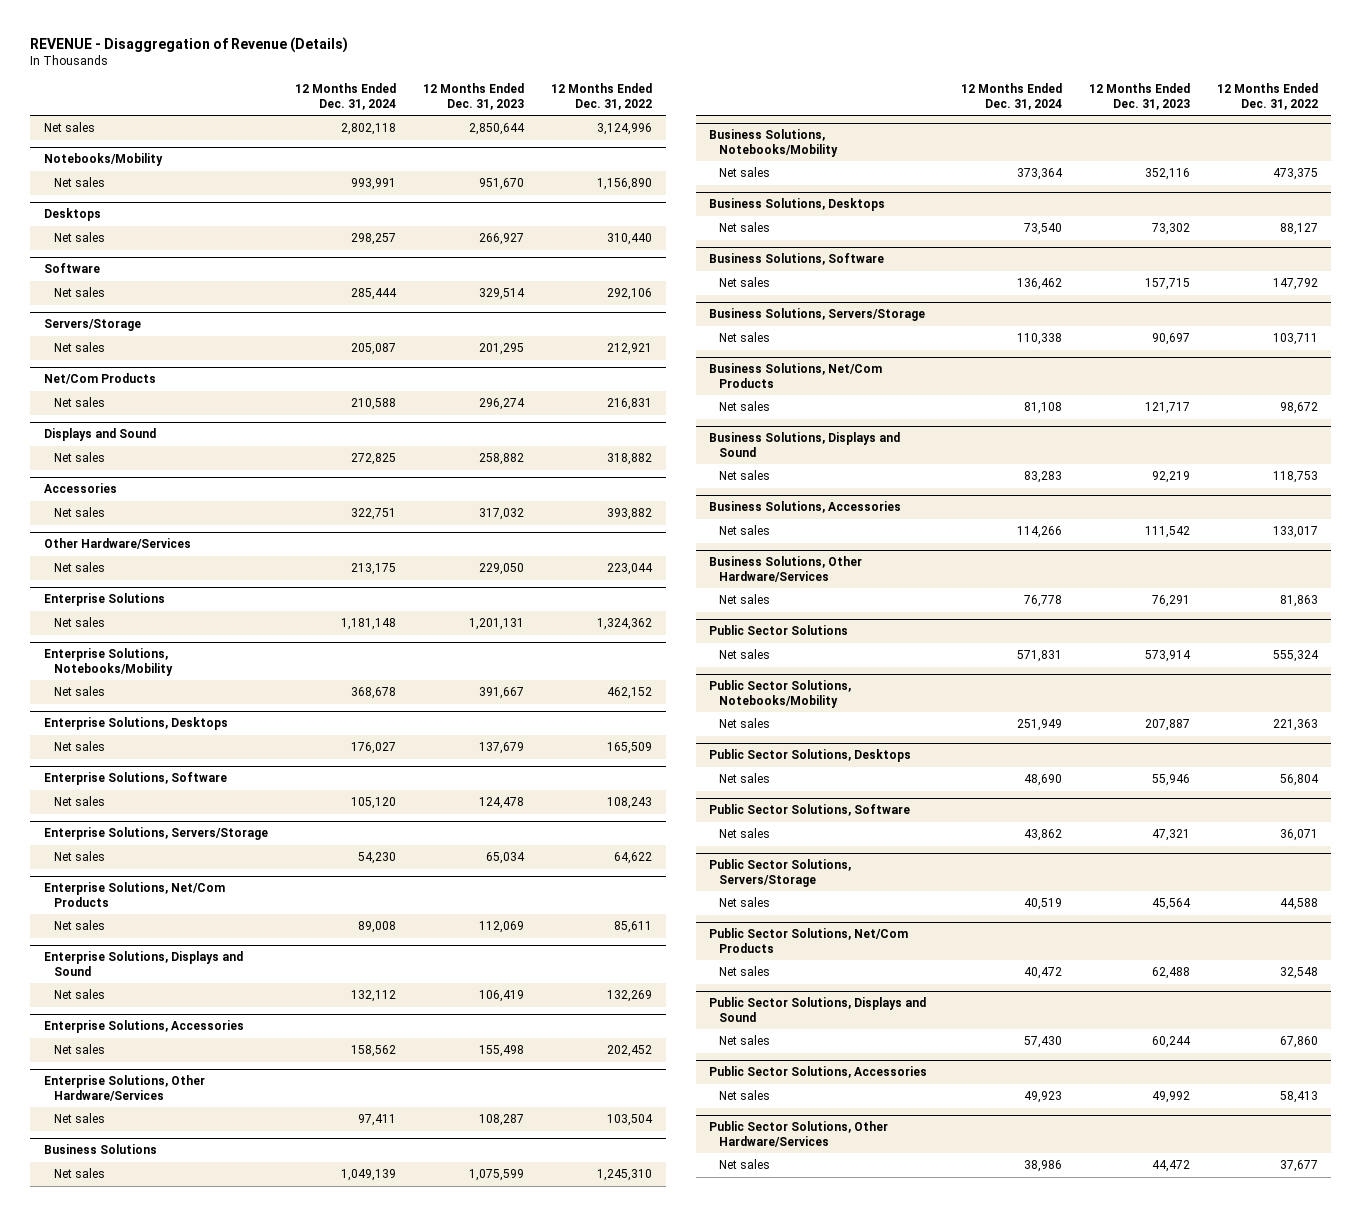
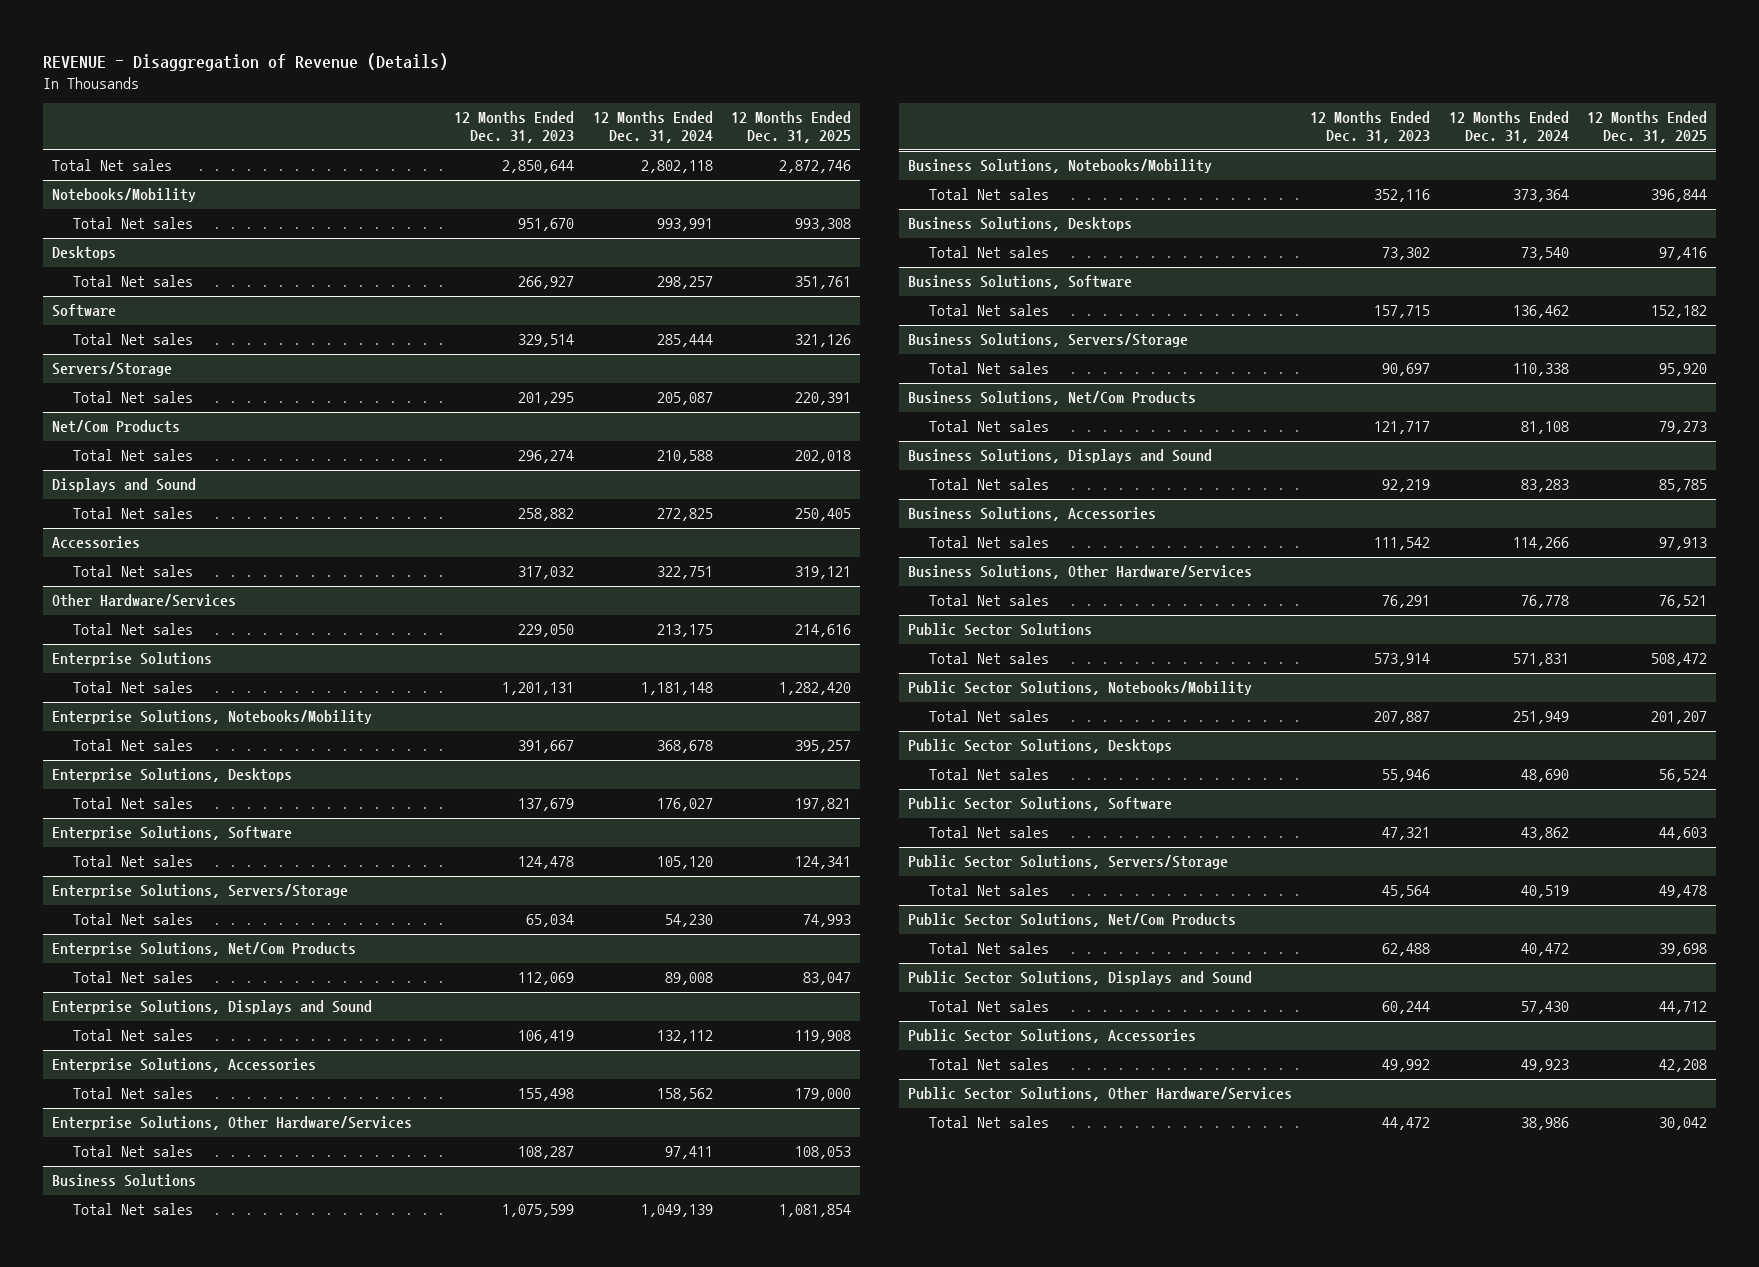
- | 12 Months Ended Dec. 31, 2024 | 12 Months Ended Dec. 31, 2023 | 12 Months Ended Dec. 31, 2022
+ | 12 Months Ended Dec. 31, 2023 | 12 Months Ended Dec. 31, 2024 | 12 Months Ended Dec. 31, 2025
- Net sales | 2,802,118 | 2,850,644 | 3,124,996
+ Total Net sales | 2,850,644 | 2,802,118 | 2,872,746
@ Notebooks/Mobility
- Net sales | 993,991 | 951,670 | 1,156,890
+ Total Net sales | 951,670 | 993,991 | 993,308
@ Desktops
- Net sales | 298,257 | 266,927 | 310,440
+ Total Net sales | 266,927 | 298,257 | 351,761
@ Software
- Net sales | 285,444 | 329,514 | 292,106
+ Total Net sales | 329,514 | 285,444 | 321,126
@ Servers/Storage
- Net sales | 205,087 | 201,295 | 212,921
+ Total Net sales | 201,295 | 205,087 | 220,391
@ Net/Com Products
- Net sales | 210,588 | 296,274 | 216,831
+ Total Net sales | 296,274 | 210,588 | 202,018
@ Displays and Sound
- Net sales | 272,825 | 258,882 | 318,882
+ Total Net sales | 258,882 | 272,825 | 250,405
@ Accessories
- Net sales | 322,751 | 317,032 | 393,882
+ Total Net sales | 317,032 | 322,751 | 319,121
@ Other Hardware/Services
- Net sales | 213,175 | 229,050 | 223,044
+ Total Net sales | 229,050 | 213,175 | 214,616
@ Enterprise Solutions
- Net sales | 1,181,148 | 1,201,131 | 1,324,362
+ Total Net sales | 1,201,131 | 1,181,148 | 1,282,420
@ Enterprise Solutions, Notebooks/Mobility
- Net sales | 368,678 | 391,667 | 462,152
+ Total Net sales | 391,667 | 368,678 | 395,257
@ Enterprise Solutions, Desktops
- Net sales | 176,027 | 137,679 | 165,509
+ Total Net sales | 137,679 | 176,027 | 197,821
@ Enterprise Solutions, Software
- Net sales | 105,120 | 124,478 | 108,243
+ Total Net sales | 124,478 | 105,120 | 124,341
@ Enterprise Solutions, Servers/Storage
- Net sales | 54,230 | 65,034 | 64,622
+ Total Net sales | 65,034 | 54,230 | 74,993
@ Enterprise Solutions, Net/Com Products
- Net sales | 89,008 | 112,069 | 85,611
+ Total Net sales | 112,069 | 89,008 | 83,047
@ Enterprise Solutions, Displays and Sound
- Net sales | 132,112 | 106,419 | 132,269
+ Total Net sales | 106,419 | 132,112 | 119,908
@ Enterprise Solutions, Accessories
- Net sales | 158,562 | 155,498 | 202,452
+ Total Net sales | 155,498 | 158,562 | 179,000
@ Enterprise Solutions, Other Hardware/Services
- Net sales | 97,411 | 108,287 | 103,504
+ Total Net sales | 108,287 | 97,411 | 108,053
@ Business Solutions
- Net sales | 1,049,139 | 1,075,599 | 1,245,310
+ Total Net sales | 1,075,599 | 1,049,139 | 1,081,854
@ Business Solutions, Notebooks/Mobility
- Net sales | 373,364 | 352,116 | 473,375
+ Total Net sales | 352,116 | 373,364 | 396,844
@ Business Solutions, Desktops
- Net sales | 73,540 | 73,302 | 88,127
+ Total Net sales | 73,302 | 73,540 | 97,416
@ Business Solutions, Software
- Net sales | 136,462 | 157,715 | 147,792
+ Total Net sales | 157,715 | 136,462 | 152,182
@ Business Solutions, Servers/Storage
- Net sales | 110,338 | 90,697 | 103,711
+ Total Net sales | 90,697 | 110,338 | 95,920
@ Business Solutions, Net/Com Products
- Net sales | 81,108 | 121,717 | 98,672
+ Total Net sales | 121,717 | 81,108 | 79,273
@ Business Solutions, Displays and Sound
- Net sales | 83,283 | 92,219 | 118,753
+ Total Net sales | 92,219 | 83,283 | 85,785
@ Business Solutions, Accessories
- Net sales | 114,266 | 111,542 | 133,017
+ Total Net sales | 111,542 | 114,266 | 97,913
@ Business Solutions, Other Hardware/Services
- Net sales | 76,778 | 76,291 | 81,863
+ Total Net sales | 76,291 | 76,778 | 76,521
@ Public Sector Solutions
- Net sales | 571,831 | 573,914 | 555,324
+ Total Net sales | 573,914 | 571,831 | 508,472
@ Public Sector Solutions, Notebooks/Mobility
- Net sales | 251,949 | 207,887 | 221,363
+ Total Net sales | 207,887 | 251,949 | 201,207
@ Public Sector Solutions, Desktops
- Net sales | 48,690 | 55,946 | 56,804
+ Total Net sales | 55,946 | 48,690 | 56,524
@ Public Sector Solutions, Software
- Net sales | 43,862 | 47,321 | 36,071
+ Total Net sales | 47,321 | 43,862 | 44,603
@ Public Sector Solutions, Servers/Storage
- Net sales | 40,519 | 45,564 | 44,588
+ Total Net sales | 45,564 | 40,519 | 49,478
@ Public Sector Solutions, Net/Com Products
- Net sales | 40,472 | 62,488 | 32,548
+ Total Net sales | 62,488 | 40,472 | 39,698
@ Public Sector Solutions, Displays and Sound
- Net sales | 57,430 | 60,244 | 67,860
+ Total Net sales | 60,244 | 57,430 | 44,712
@ Public Sector Solutions, Accessories
- Net sales | 49,923 | 49,992 | 58,413
+ Total Net sales | 49,992 | 49,923 | 42,208
@ Public Sector Solutions, Other Hardware/Services
- Net sales | 38,986 | 44,472 | 37,677
+ Total Net sales | 44,472 | 38,986 | 30,042

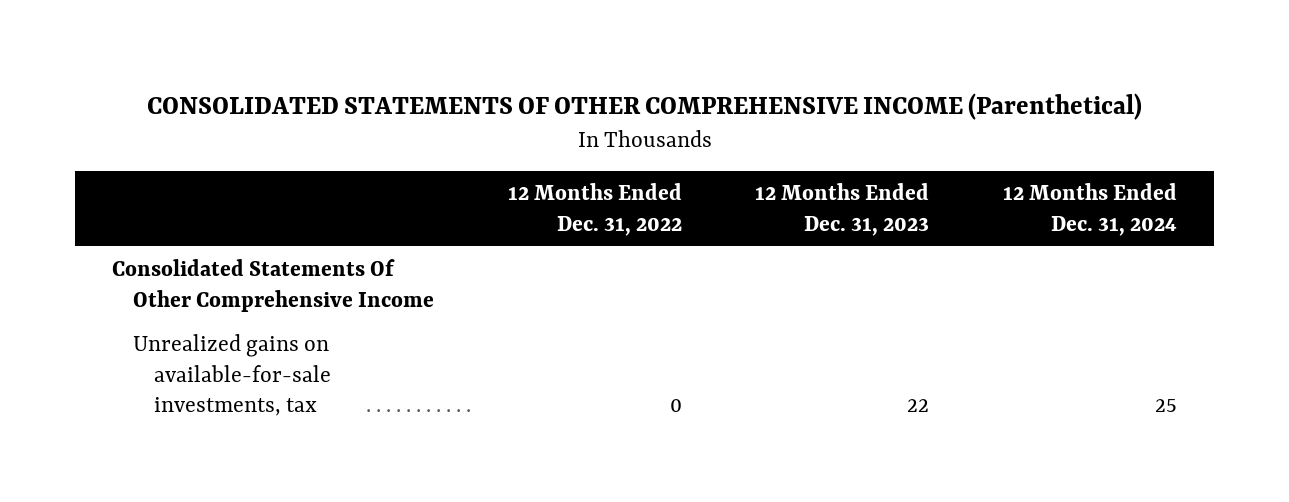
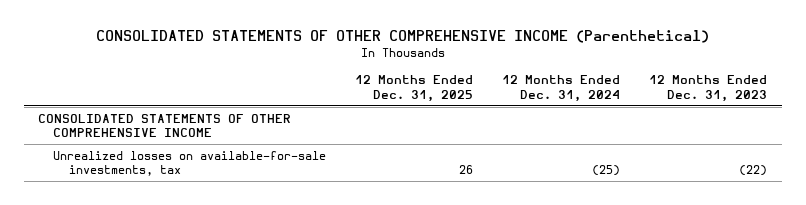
- | 12 Months Ended Dec. 31, 2022 | 12 Months Ended Dec. 31, 2023 | 12 Months Ended Dec. 31, 2024
+ | 12 Months Ended Dec. 31, 2025 | 12 Months Ended Dec. 31, 2024 | 12 Months Ended Dec. 31, 2023
- Consolidated Statements Of Other Comprehensive Income
- Unrealized gains on available-for-sale investments, tax | 0 | 22 | 25
+ CONSOLIDATED STATEMENTS OF OTHER COMPREHENSIVE INCOME
+ Unrealized losses on available-for-sale investments, tax | 26 | (25) | (22)

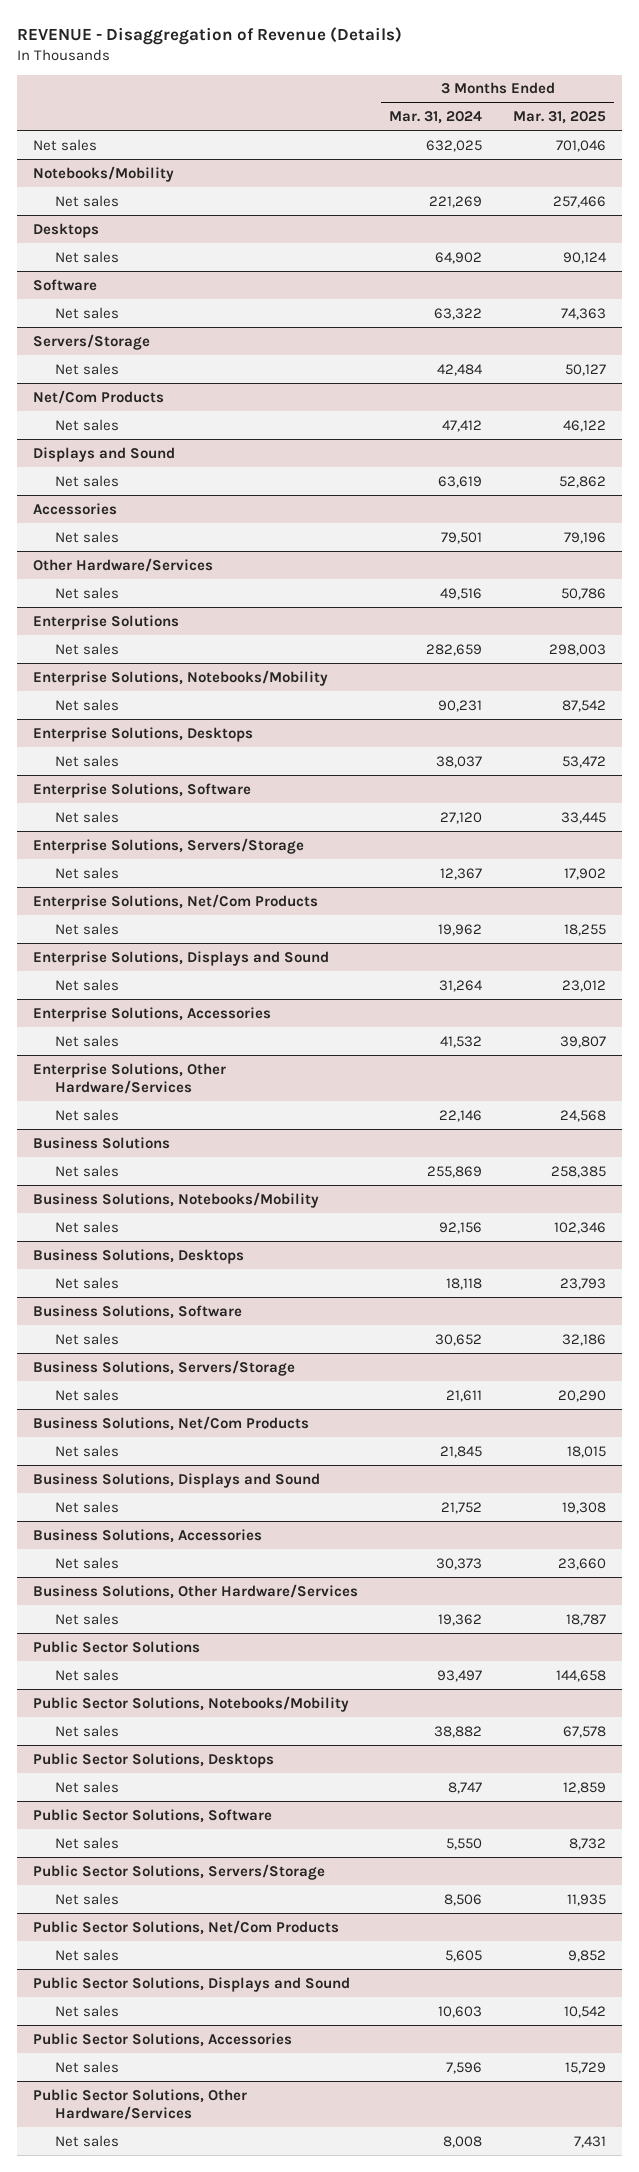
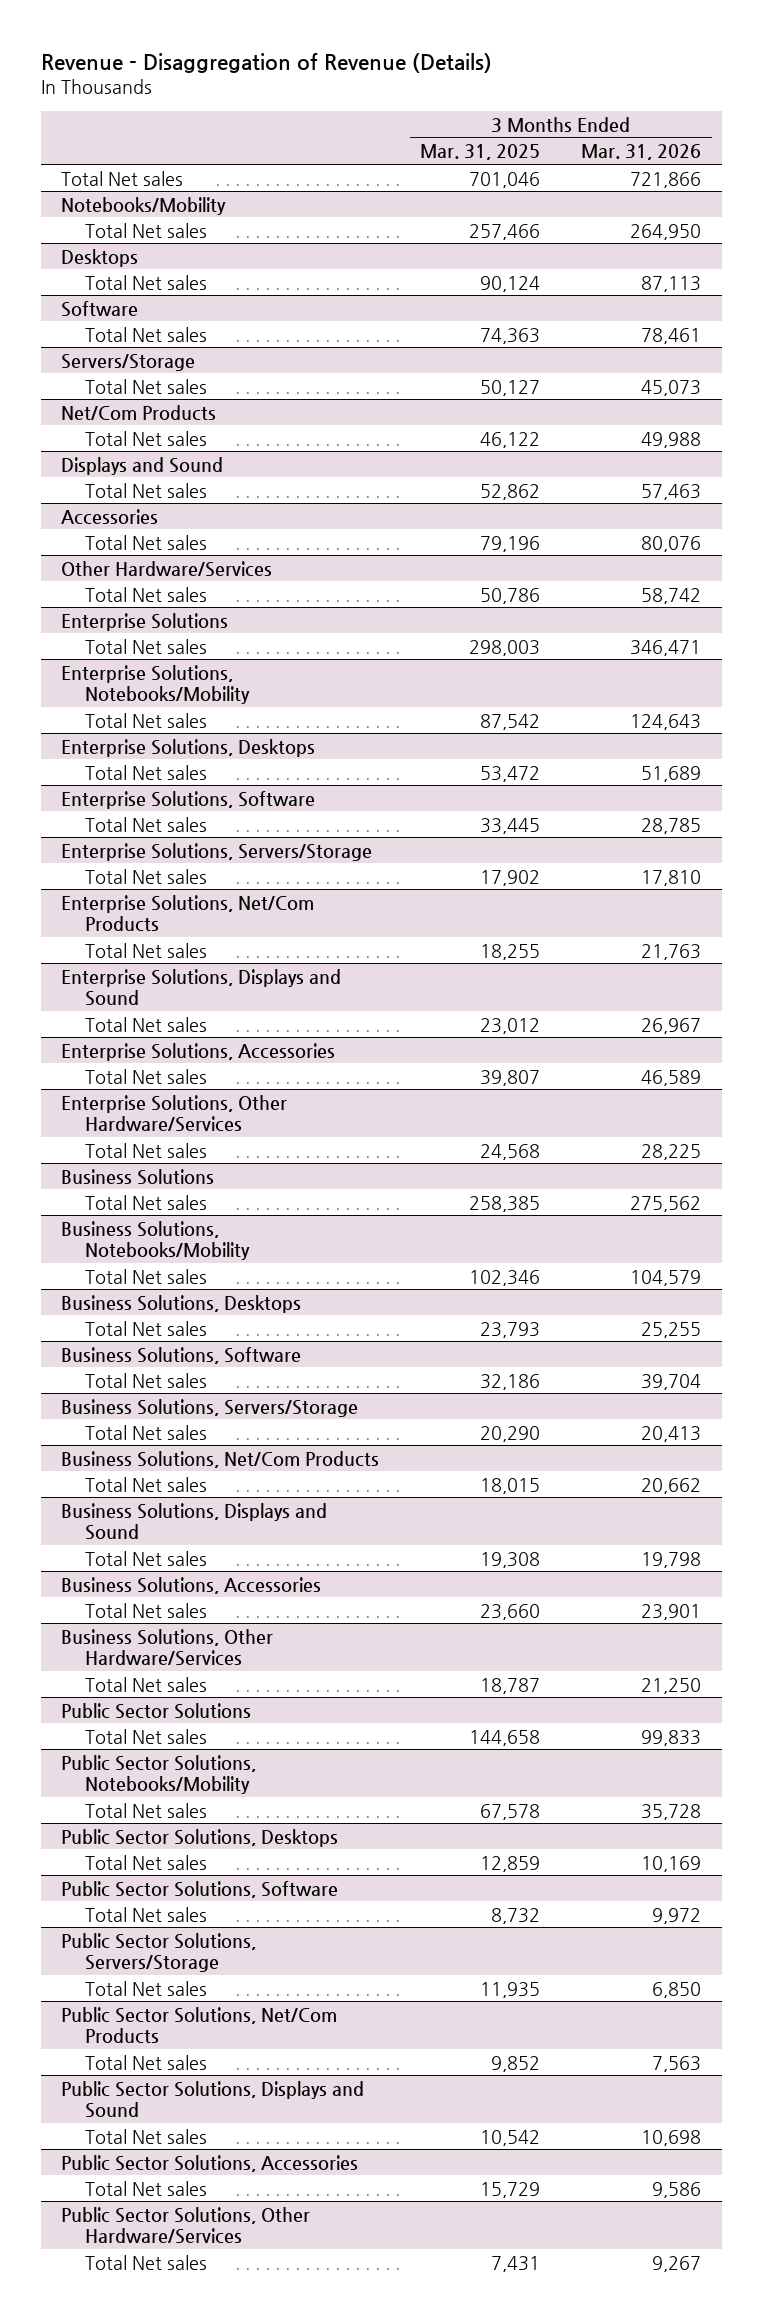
- REVENUE - Disaggregation of Revenue (Details)
+ Revenue - Disaggregation of Revenue (Details)
- | 3 Months Ended Mar. 31, 2024 | 3 Months Ended Mar. 31, 2025
+ | 3 Months Ended Mar. 31, 2025 | 3 Months Ended Mar. 31, 2026
- Net sales | 632,025 | 701,046
+ Total Net sales | 701,046 | 721,866
@ Notebooks/Mobility
- Net sales | 221,269 | 257,466
+ Total Net sales | 257,466 | 264,950
@ Desktops
- Net sales | 64,902 | 90,124
+ Total Net sales | 90,124 | 87,113
@ Software
- Net sales | 63,322 | 74,363
+ Total Net sales | 74,363 | 78,461
@ Servers/Storage
- Net sales | 42,484 | 50,127
+ Total Net sales | 50,127 | 45,073
@ Net/Com Products
- Net sales | 47,412 | 46,122
+ Total Net sales | 46,122 | 49,988
@ Displays and Sound
- Net sales | 63,619 | 52,862
+ Total Net sales | 52,862 | 57,463
@ Accessories
- Net sales | 79,501 | 79,196
+ Total Net sales | 79,196 | 80,076
@ Other Hardware/Services
- Net sales | 49,516 | 50,786
+ Total Net sales | 50,786 | 58,742
@ Enterprise Solutions
- Net sales | 282,659 | 298,003
+ Total Net sales | 298,003 | 346,471
@ Enterprise Solutions, Notebooks/Mobility
- Net sales | 90,231 | 87,542
+ Total Net sales | 87,542 | 124,643
@ Enterprise Solutions, Desktops
- Net sales | 38,037 | 53,472
+ Total Net sales | 53,472 | 51,689
@ Enterprise Solutions, Software
- Net sales | 27,120 | 33,445
+ Total Net sales | 33,445 | 28,785
@ Enterprise Solutions, Servers/Storage
- Net sales | 12,367 | 17,902
+ Total Net sales | 17,902 | 17,810
@ Enterprise Solutions, Net/Com Products
- Net sales | 19,962 | 18,255
+ Total Net sales | 18,255 | 21,763
@ Enterprise Solutions, Displays and Sound
- Net sales | 31,264 | 23,012
+ Total Net sales | 23,012 | 26,967
@ Enterprise Solutions, Accessories
- Net sales | 41,532 | 39,807
+ Total Net sales | 39,807 | 46,589
@ Enterprise Solutions, Other Hardware/Services
- Net sales | 22,146 | 24,568
+ Total Net sales | 24,568 | 28,225
@ Business Solutions
- Net sales | 255,869 | 258,385
+ Total Net sales | 258,385 | 275,562
@ Business Solutions, Notebooks/Mobility
- Net sales | 92,156 | 102,346
+ Total Net sales | 102,346 | 104,579
@ Business Solutions, Desktops
- Net sales | 18,118 | 23,793
+ Total Net sales | 23,793 | 25,255
@ Business Solutions, Software
- Net sales | 30,652 | 32,186
+ Total Net sales | 32,186 | 39,704
@ Business Solutions, Servers/Storage
- Net sales | 21,611 | 20,290
+ Total Net sales | 20,290 | 20,413
@ Business Solutions, Net/Com Products
- Net sales | 21,845 | 18,015
+ Total Net sales | 18,015 | 20,662
@ Business Solutions, Displays and Sound
- Net sales | 21,752 | 19,308
+ Total Net sales | 19,308 | 19,798
@ Business Solutions, Accessories
- Net sales | 30,373 | 23,660
+ Total Net sales | 23,660 | 23,901
@ Business Solutions, Other Hardware/Services
- Net sales | 19,362 | 18,787
+ Total Net sales | 18,787 | 21,250
@ Public Sector Solutions
- Net sales | 93,497 | 144,658
+ Total Net sales | 144,658 | 99,833
@ Public Sector Solutions, Notebooks/Mobility
- Net sales | 38,882 | 67,578
+ Total Net sales | 67,578 | 35,728
@ Public Sector Solutions, Desktops
- Net sales | 8,747 | 12,859
+ Total Net sales | 12,859 | 10,169
@ Public Sector Solutions, Software
- Net sales | 5,550 | 8,732
+ Total Net sales | 8,732 | 9,972
@ Public Sector Solutions, Servers/Storage
- Net sales | 8,506 | 11,935
+ Total Net sales | 11,935 | 6,850
@ Public Sector Solutions, Net/Com Products
- Net sales | 5,605 | 9,852
+ Total Net sales | 9,852 | 7,563
@ Public Sector Solutions, Displays and Sound
- Net sales | 10,603 | 10,542
+ Total Net sales | 10,542 | 10,698
@ Public Sector Solutions, Accessories
- Net sales | 7,596 | 15,729
+ Total Net sales | 15,729 | 9,586
@ Public Sector Solutions, Other Hardware/Services
- Net sales | 8,008 | 7,431
+ Total Net sales | 7,431 | 9,267

